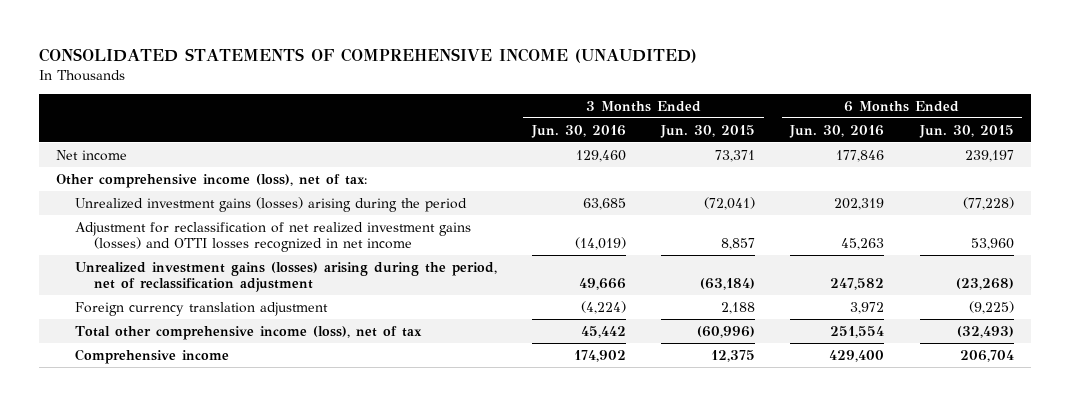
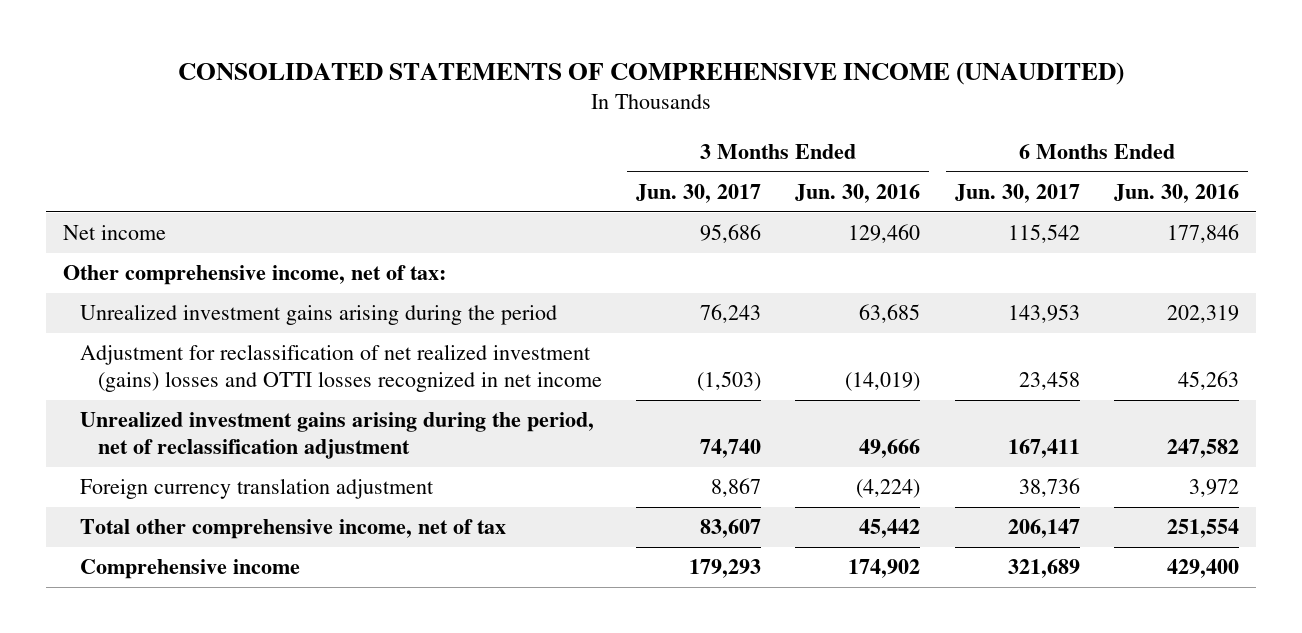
- | 3 Months Ended Jun. 30, 2016 | 3 Months Ended Jun. 30, 2015 | 6 Months Ended Jun. 30, 2016 | 6 Months Ended Jun. 30, 2015
+ | 3 Months Ended Jun. 30, 2017 | 3 Months Ended Jun. 30, 2016 | 6 Months Ended Jun. 30, 2017 | 6 Months Ended Jun. 30, 2016
- Other comprehensive income (loss), net of tax:
- Unrealized investment gains (losses) arising during the period | 63,685 | (72,041) | 202,319 | (77,228)
- Adjustment for reclassification of net realized investment gains (losses) and OTTI losses recognized in net income | (14,019) | 8,857 | 45,263 | 53,960
- Unrealized investment gains (losses) arising during the period, net of reclassification adjustment | 49,666 | (63,184) | 247,582 | (23,268)
+ Other comprehensive income, net of tax:
+ Unrealized investment gains arising during the period | 76,243 | 63,685 | 143,953 | 202,319
+ Adjustment for reclassification of net realized investment (gains) losses and OTTI losses recognized in net income | (1,503) | (14,019) | 23,458 | 45,263
+ Unrealized investment gains arising during the period, net of reclassification adjustment | 74,740 | 49,666 | 167,411 | 247,582
- Total other comprehensive income (loss), net of tax | 45,442 | (60,996) | 251,554 | (32,493)
+ Total other comprehensive income, net of tax | 83,607 | 45,442 | 206,147 | 251,554

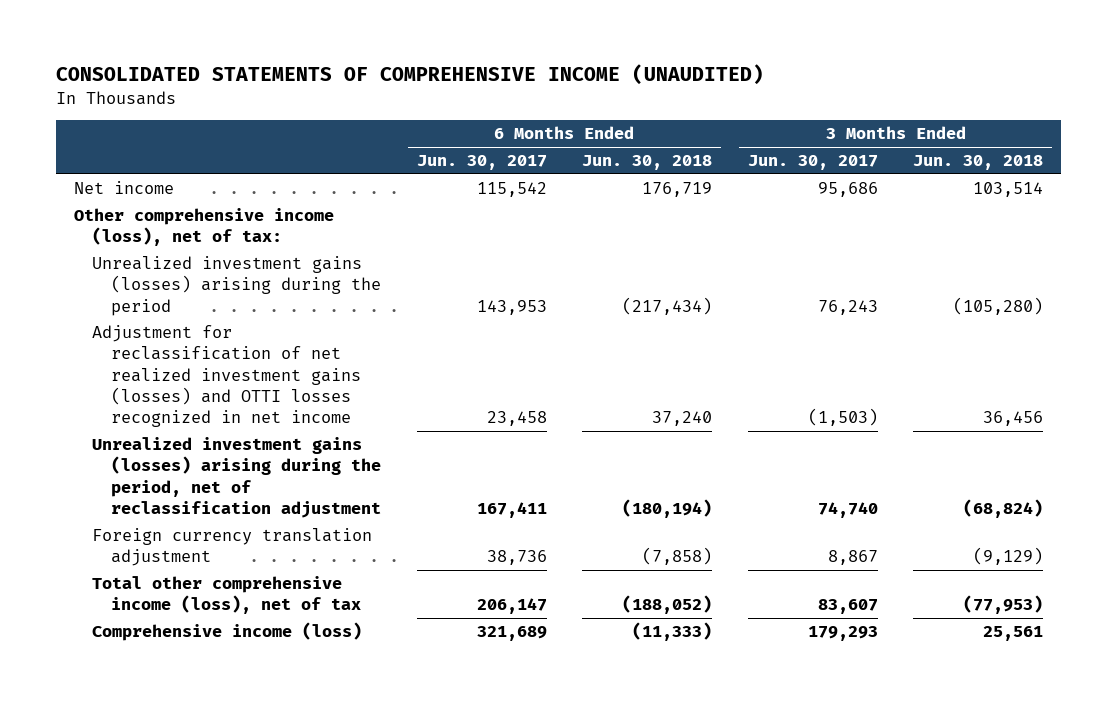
- | 3 Months Ended Jun. 30, 2017 | 3 Months Ended Jun. 30, 2016 | 6 Months Ended Jun. 30, 2017 | 6 Months Ended Jun. 30, 2016
+ | 6 Months Ended Jun. 30, 2017 | 6 Months Ended Jun. 30, 2018 | 3 Months Ended Jun. 30, 2017 | 3 Months Ended Jun. 30, 2018
- Other comprehensive income, net of tax:
- Unrealized investment gains arising during the period | 76,243 | 63,685 | 143,953 | 202,319
- Adjustment for reclassification of net realized investment (gains) losses and OTTI losses recognized in net income | (1,503) | (14,019) | 23,458 | 45,263
- Unrealized investment gains arising during the period, net of reclassification adjustment | 74,740 | 49,666 | 167,411 | 247,582
+ Other comprehensive income (loss), net of tax:
+ Unrealized investment gains (losses) arising during the period | 143,953 | (217,434) | 76,243 | (105,280)
+ Adjustment for reclassification of net realized investment gains (losses) and OTTI losses recognized in net income | 23,458 | 37,240 | (1,503) | 36,456
+ Unrealized investment gains (losses) arising during the period, net of reclassification adjustment | 167,411 | (180,194) | 74,740 | (68,824)
- Total other comprehensive income, net of tax | 83,607 | 45,442 | 206,147 | 251,554
- Comprehensive income | 179,293 | 174,902 | 321,689 | 429,400
+ Total other comprehensive income (loss), net of tax | 206,147 | (188,052) | 83,607 | (77,953)
+ Comprehensive income (loss) | 321,689 | (11,333) | 179,293 | 25,561

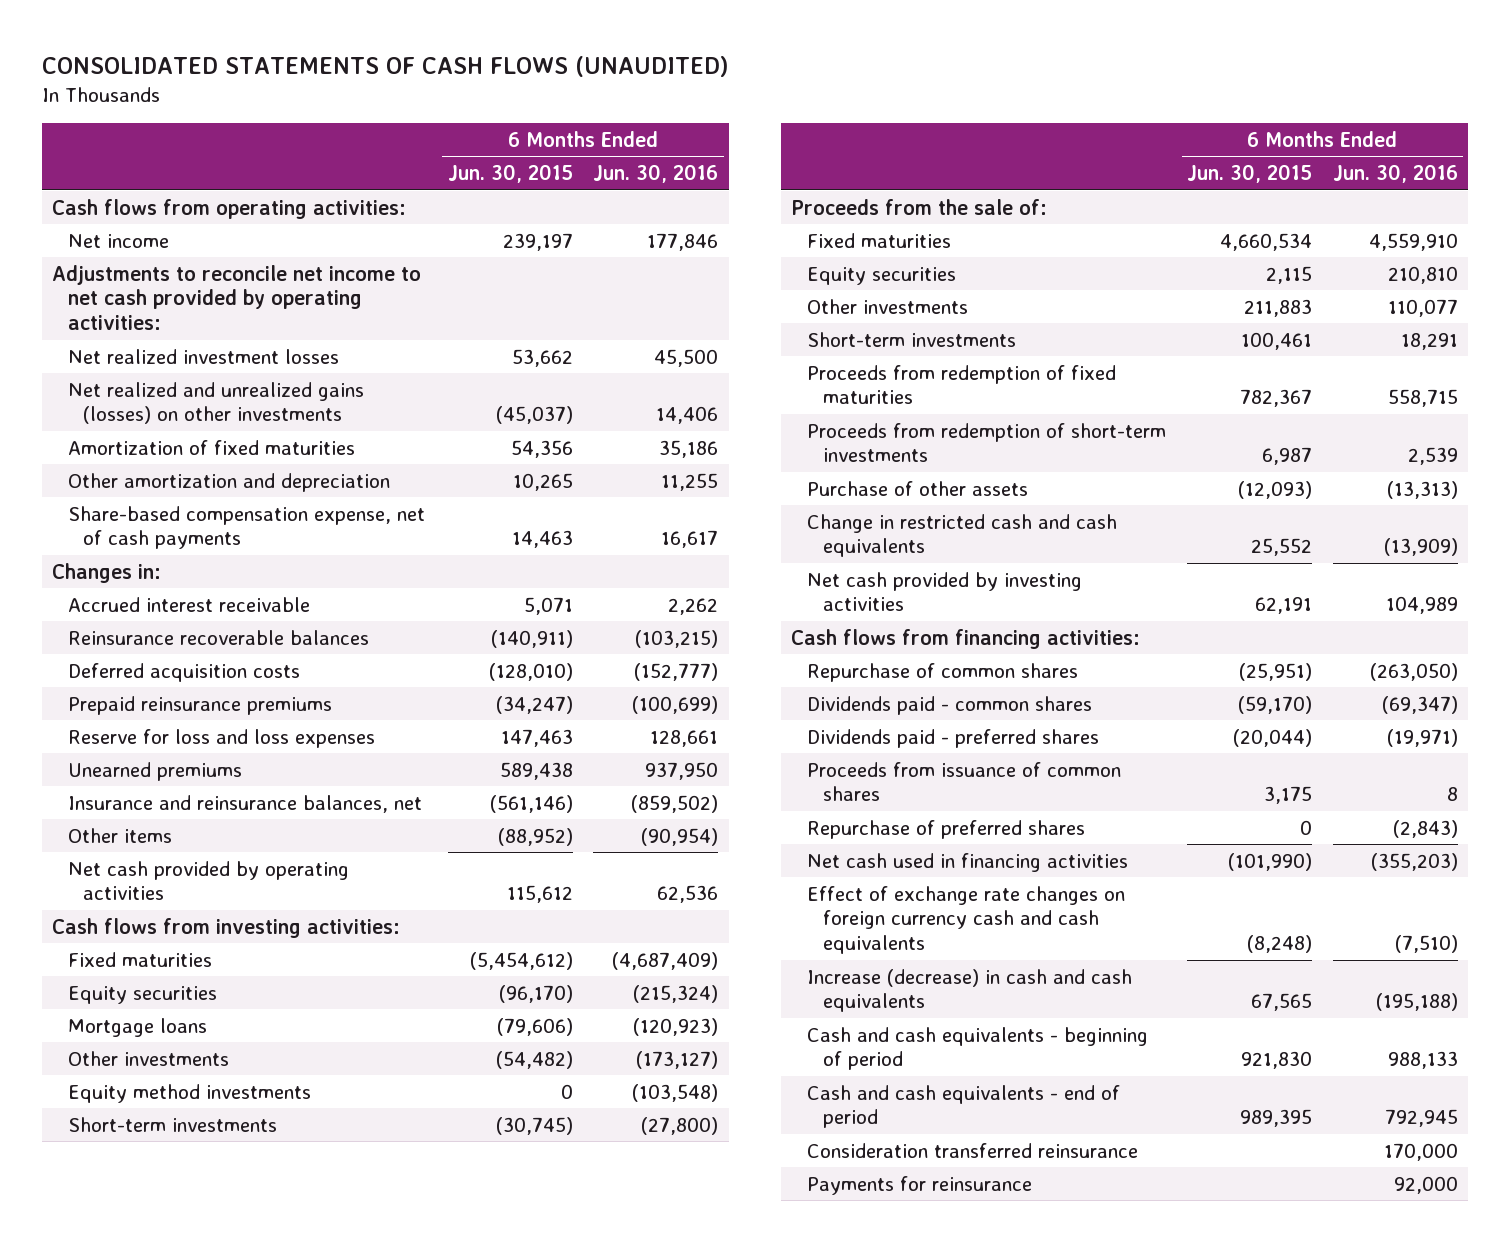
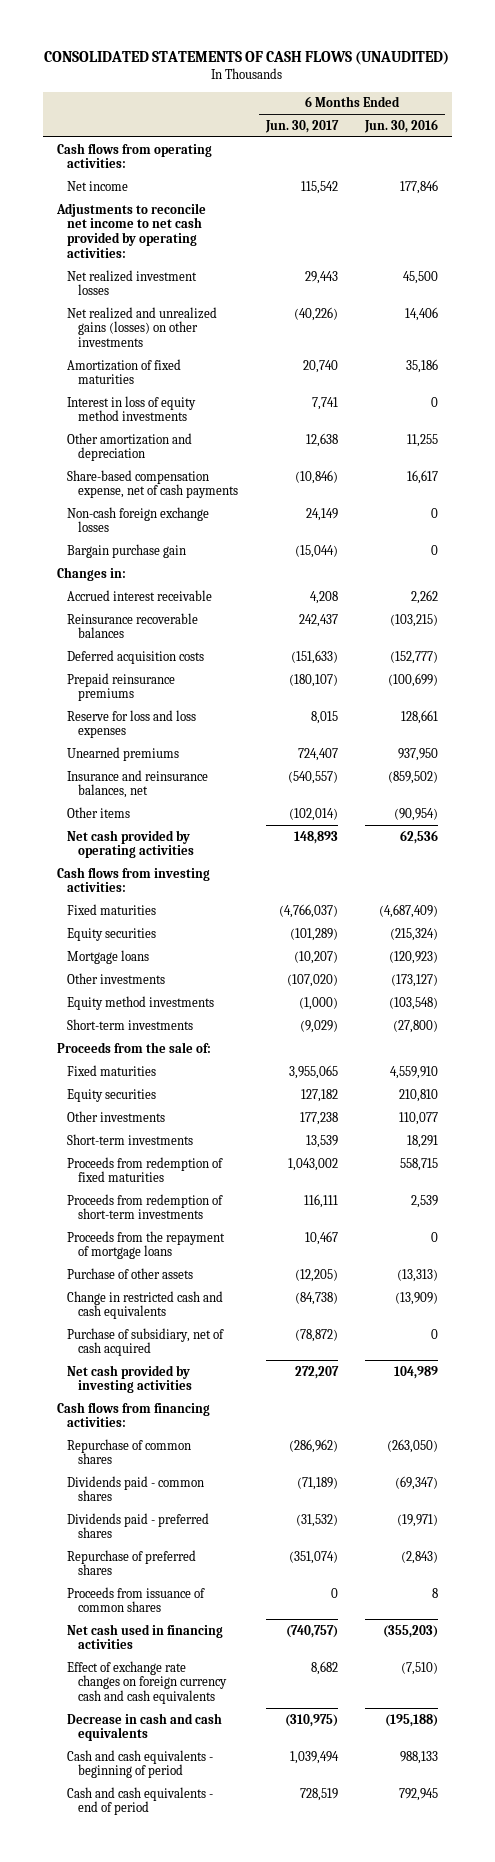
- | 6 Months Ended Jun. 30, 2015 | 6 Months Ended Jun. 30, 2016
+ | 6 Months Ended Jun. 30, 2017 | 6 Months Ended Jun. 30, 2016
+ Interest in loss of equity method investments | 7,741 | 0
+ Non-cash foreign exchange losses | 24,149 | 0
+ Bargain purchase gain | (15,044) | 0
+ Proceeds from the repayment of mortgage loans | 10,467 | 0
+ Purchase of subsidiary, net of cash acquired | (78,872) | 0
moved down: Proceeds from issuance of common shares | 0 | 8
- Increase (decrease) in cash and cash equivalents | 67,565 | (195,188)
+ Decrease in cash and cash equivalents | (310,975) | (195,188)
- Consideration transferred reinsurance | | 170,000
- Payments for reinsurance | | 92,000

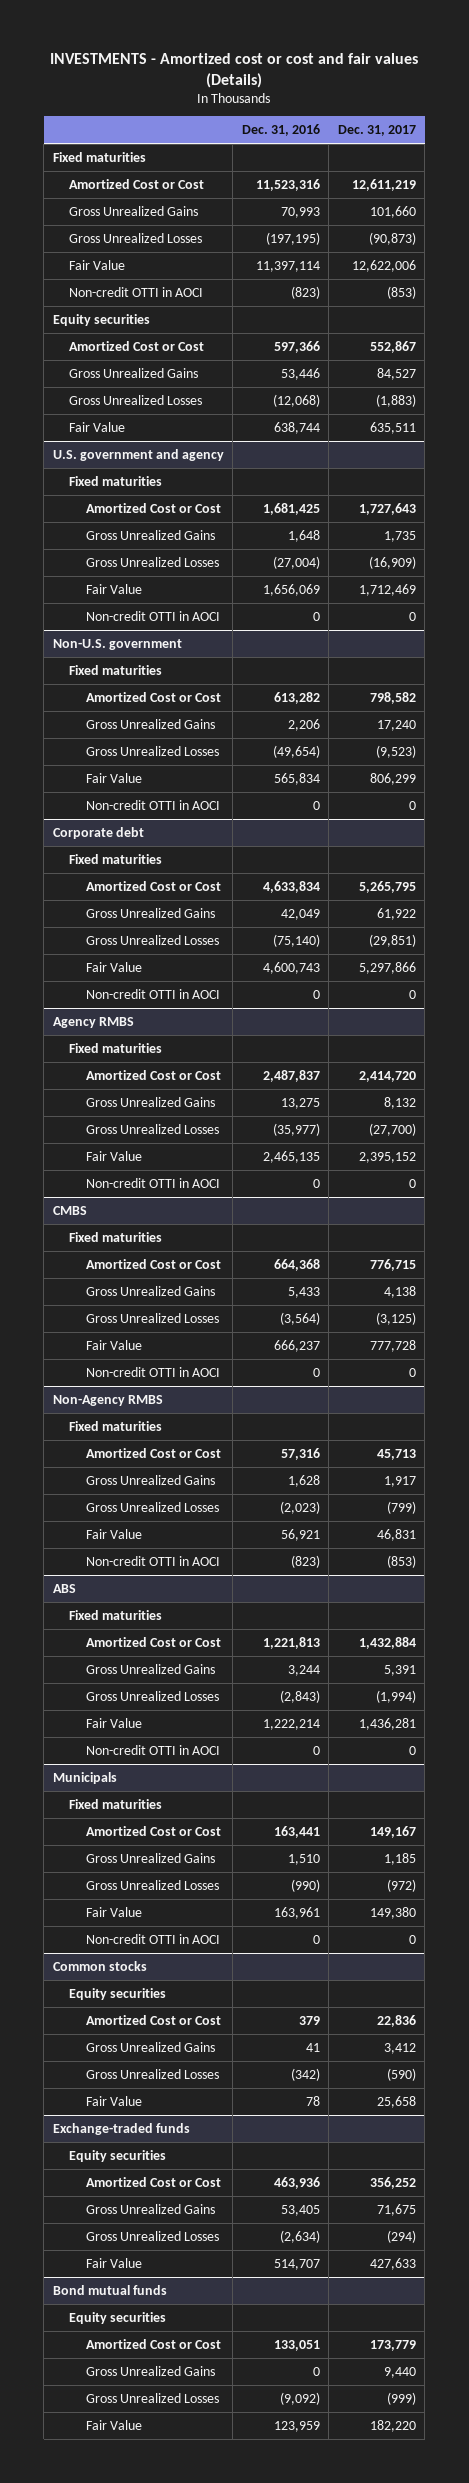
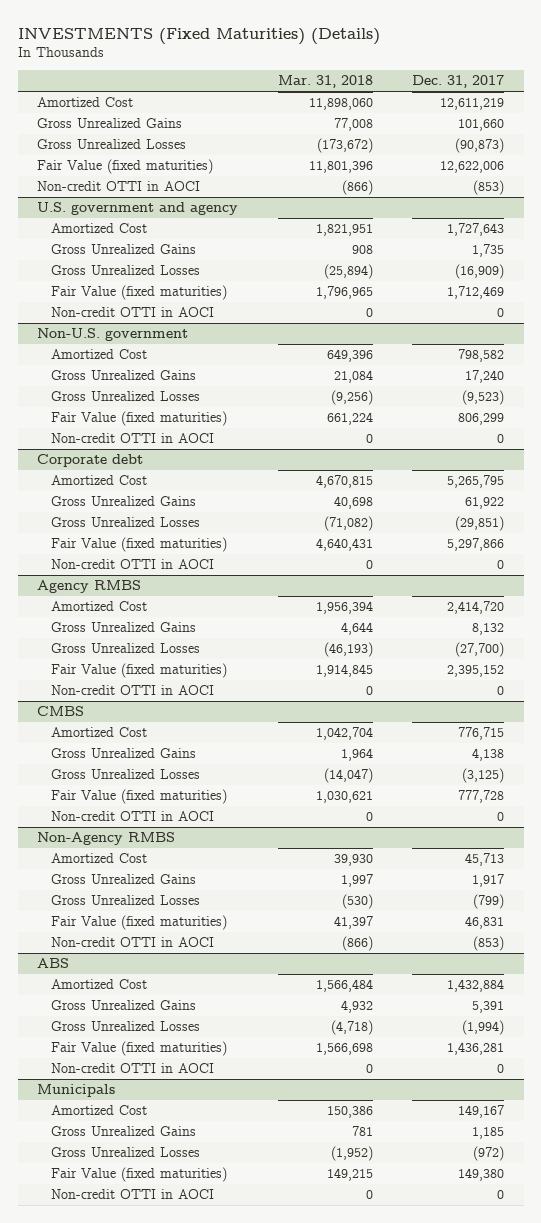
- INVESTMENTS - Amortized cost or cost and fair values (Details)
+ INVESTMENTS (Fixed Maturities) (Details)
- | Dec. 31, 2016 | Dec. 31, 2017
+ | Mar. 31, 2018 | Dec. 31, 2017
- Fixed maturities
- Amortized Cost or Cost | 11,523,316 | 12,611,219
+ Amortized Cost | 11,898,060 | 12,611,219
- Fair Value | 11,397,114 | 12,622,006
+ Fair Value (fixed maturities) | 11,801,396 | 12,622,006
- Equity securities
- Amortized Cost or Cost | 597,366 | 552,867
- Gross Unrealized Gains | 53,446 | 84,527
- Gross Unrealized Losses | (12,068) | (1,883)
- Fair Value | 638,744 | 635,511
@ U.S. government and agency
- Fixed maturities
- Amortized Cost or Cost | 1,681,425 | 1,727,643
+ Amortized Cost | 1,821,951 | 1,727,643
- Fair Value | 1,656,069 | 1,712,469
+ Fair Value (fixed maturities) | 1,796,965 | 1,712,469
@ Non-U.S. government
- Fixed maturities
- Amortized Cost or Cost | 613,282 | 798,582
+ Amortized Cost | 649,396 | 798,582
- Fair Value | 565,834 | 806,299
+ Fair Value (fixed maturities) | 661,224 | 806,299
@ Corporate debt
- Fixed maturities
- Amortized Cost or Cost | 4,633,834 | 5,265,795
+ Amortized Cost | 4,670,815 | 5,265,795
- Fair Value | 4,600,743 | 5,297,866
+ Fair Value (fixed maturities) | 4,640,431 | 5,297,866
@ Agency RMBS
- Fixed maturities
- Amortized Cost or Cost | 2,487,837 | 2,414,720
+ Amortized Cost | 1,956,394 | 2,414,720
- Fair Value | 2,465,135 | 2,395,152
+ Fair Value (fixed maturities) | 1,914,845 | 2,395,152
@ CMBS
- Fixed maturities
- Amortized Cost or Cost | 664,368 | 776,715
+ Amortized Cost | 1,042,704 | 776,715
- Fair Value | 666,237 | 777,728
+ Fair Value (fixed maturities) | 1,030,621 | 777,728
@ Non-Agency RMBS
- Fixed maturities
- Amortized Cost or Cost | 57,316 | 45,713
+ Amortized Cost | 39,930 | 45,713
- Fair Value | 56,921 | 46,831
+ Fair Value (fixed maturities) | 41,397 | 46,831
@ ABS
- Fixed maturities
- Amortized Cost or Cost | 1,221,813 | 1,432,884
+ Amortized Cost | 1,566,484 | 1,432,884
- Fair Value | 1,222,214 | 1,436,281
+ Fair Value (fixed maturities) | 1,566,698 | 1,436,281
@ Municipals
- Fixed maturities
- Amortized Cost or Cost | 163,441 | 149,167
+ Amortized Cost | 150,386 | 149,167
- Fair Value | 163,961 | 149,380
+ Fair Value (fixed maturities) | 149,215 | 149,380
- Common stocks
- Equity securities
- Amortized Cost or Cost | 379 | 22,836
- Gross Unrealized Gains | 41 | 3,412
- Gross Unrealized Losses | (342) | (590)
- Fair Value | 78 | 25,658
- Exchange-traded funds
- Equity securities
- Amortized Cost or Cost | 463,936 | 356,252
- Gross Unrealized Gains | 53,405 | 71,675
- Gross Unrealized Losses | (2,634) | (294)
- Fair Value | 514,707 | 427,633
- Bond mutual funds
- Equity securities
- Amortized Cost or Cost | 133,051 | 173,779
- Gross Unrealized Gains | 0 | 9,440
- Gross Unrealized Losses | (9,092) | (999)
- Fair Value | 123,959 | 182,220

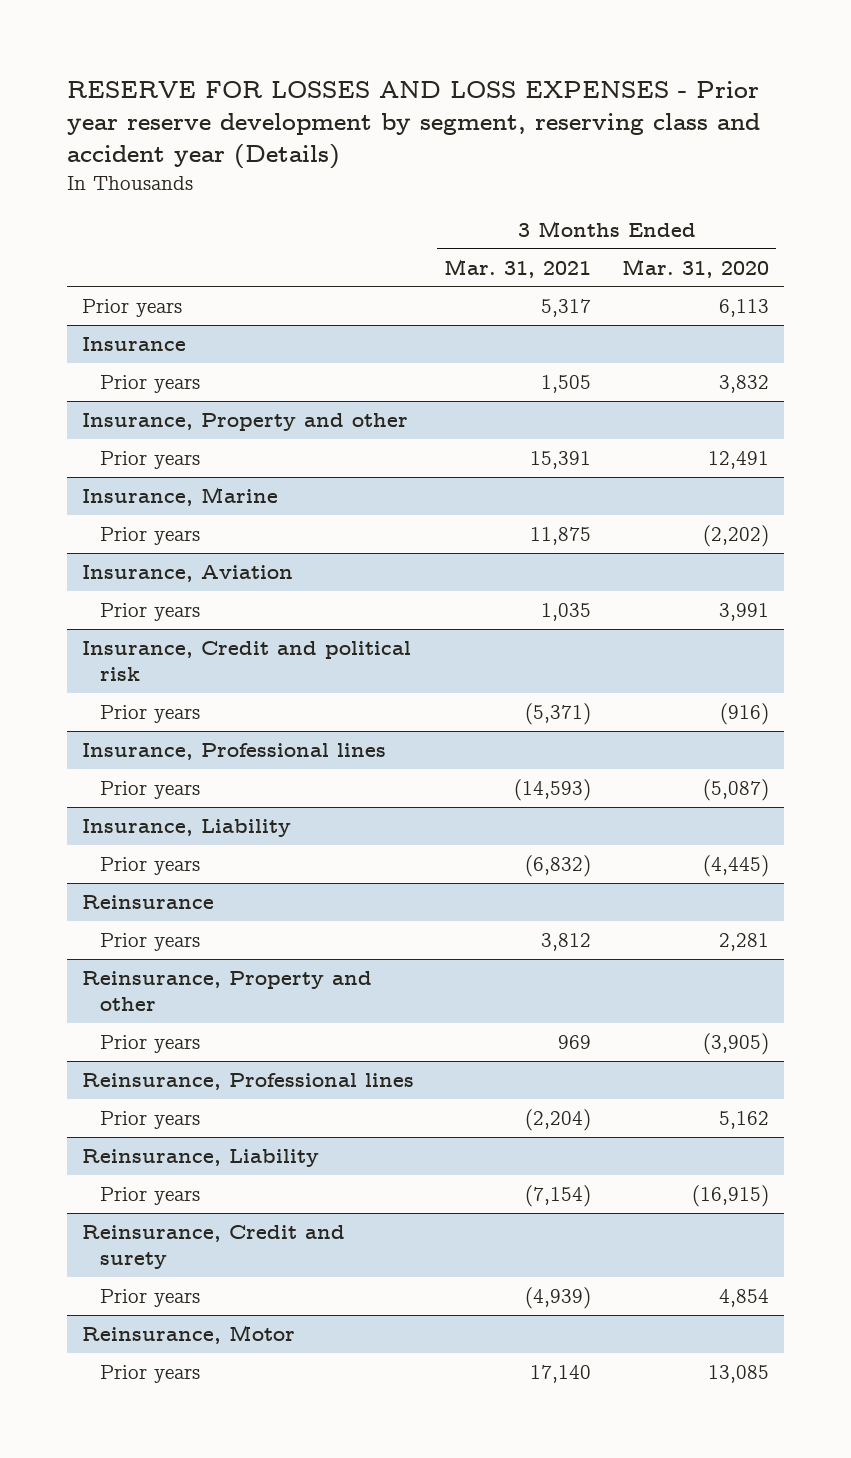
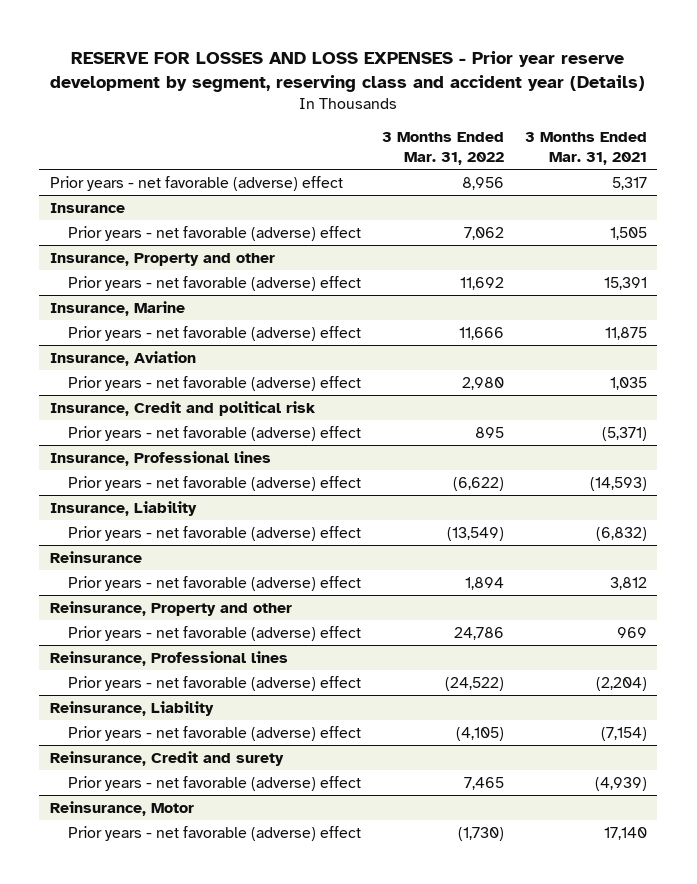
- | 3 Months Ended Mar. 31, 2021 | 3 Months Ended Mar. 31, 2020
+ | 3 Months Ended Mar. 31, 2022 | 3 Months Ended Mar. 31, 2021
- Prior years | 5,317 | 6,113
+ Prior years - net favorable (adverse) effect | 8,956 | 5,317
@ Insurance
- Prior years | 1,505 | 3,832
+ Prior years - net favorable (adverse) effect | 7,062 | 1,505
@ Insurance, Property and other
- Prior years | 15,391 | 12,491
+ Prior years - net favorable (adverse) effect | 11,692 | 15,391
@ Insurance, Marine
- Prior years | 11,875 | (2,202)
+ Prior years - net favorable (adverse) effect | 11,666 | 11,875
@ Insurance, Aviation
- Prior years | 1,035 | 3,991
+ Prior years - net favorable (adverse) effect | 2,980 | 1,035
@ Insurance, Credit and political risk
- Prior years | (5,371) | (916)
+ Prior years - net favorable (adverse) effect | 895 | (5,371)
@ Insurance, Professional lines
- Prior years | (14,593) | (5,087)
+ Prior years - net favorable (adverse) effect | (6,622) | (14,593)
@ Insurance, Liability
- Prior years | (6,832) | (4,445)
+ Prior years - net favorable (adverse) effect | (13,549) | (6,832)
@ Reinsurance
- Prior years | 3,812 | 2,281
+ Prior years - net favorable (adverse) effect | 1,894 | 3,812
@ Reinsurance, Property and other
- Prior years | 969 | (3,905)
+ Prior years - net favorable (adverse) effect | 24,786 | 969
@ Reinsurance, Professional lines
- Prior years | (2,204) | 5,162
+ Prior years - net favorable (adverse) effect | (24,522) | (2,204)
@ Reinsurance, Liability
- Prior years | (7,154) | (16,915)
+ Prior years - net favorable (adverse) effect | (4,105) | (7,154)
@ Reinsurance, Credit and surety
- Prior years | (4,939) | 4,854
+ Prior years - net favorable (adverse) effect | 7,465 | (4,939)
@ Reinsurance, Motor
- Prior years | 17,140 | 13,085
+ Prior years - net favorable (adverse) effect | (1,730) | 17,140

